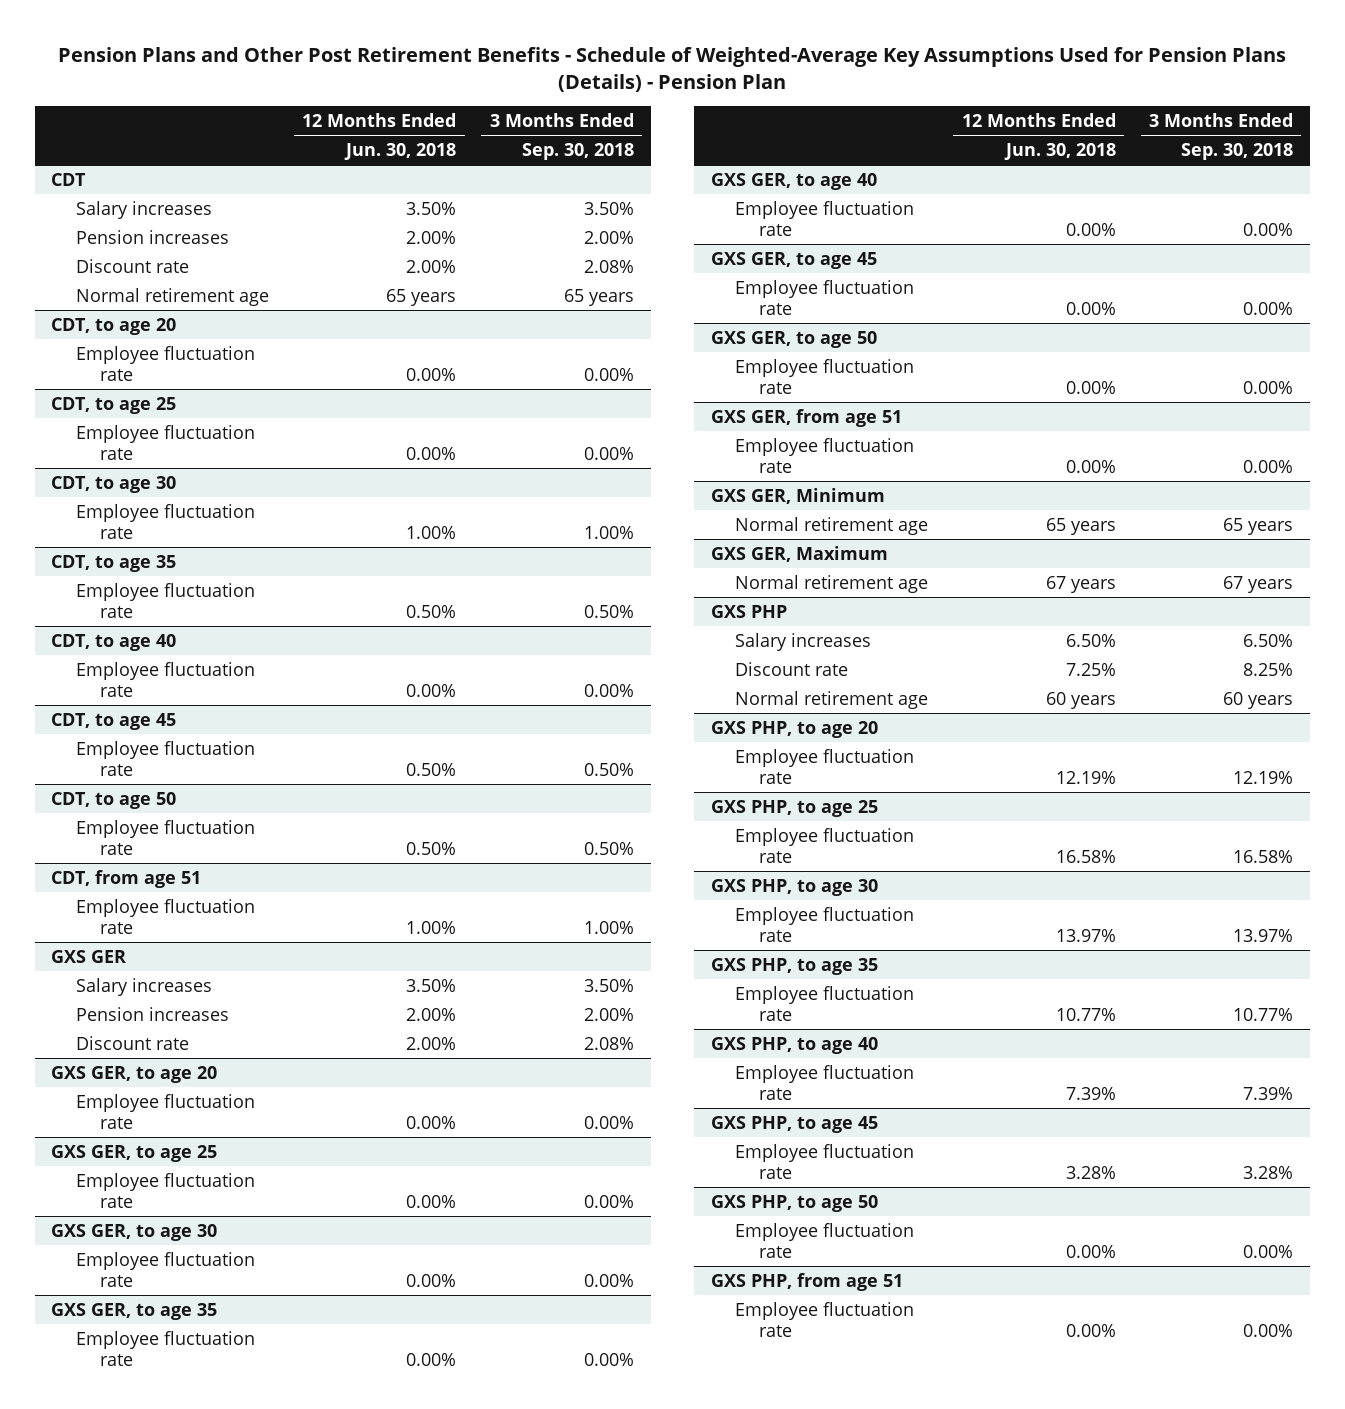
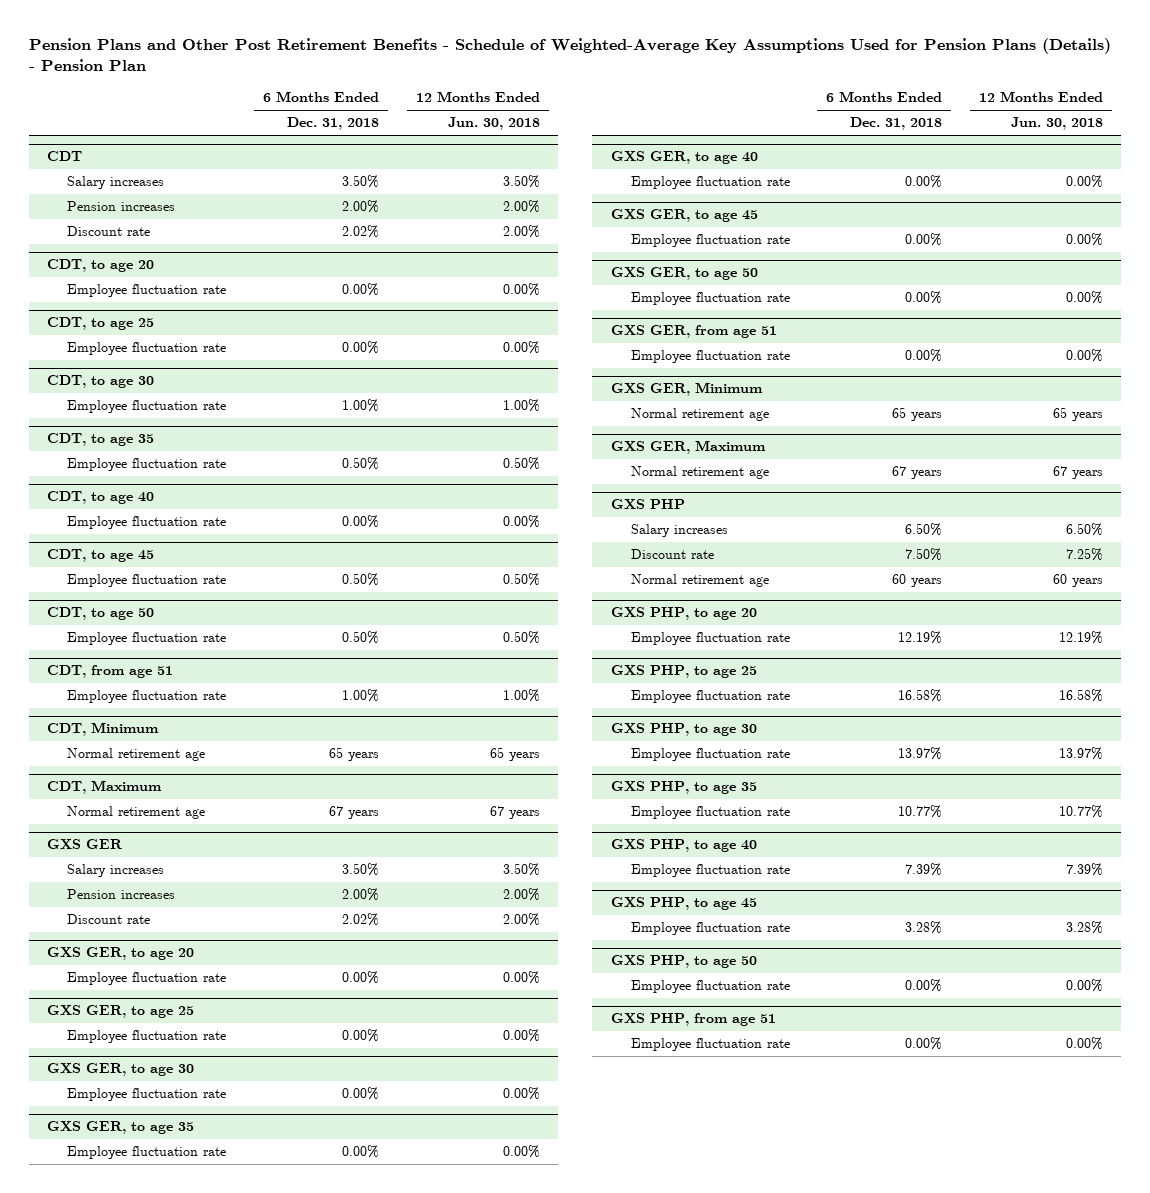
- | 12 Months Ended Jun. 30, 2018 | 3 Months Ended Sep. 30, 2018
+ | 6 Months Ended Dec. 31, 2018 | 12 Months Ended Jun. 30, 2018
@ CDT
- Normal retirement age | 65 years | 65 years
+ CDT, Minimum
+ Normal retirement age | 65 years | 65 years
+ CDT, Maximum
+ Normal retirement age | 67 years | 67 years

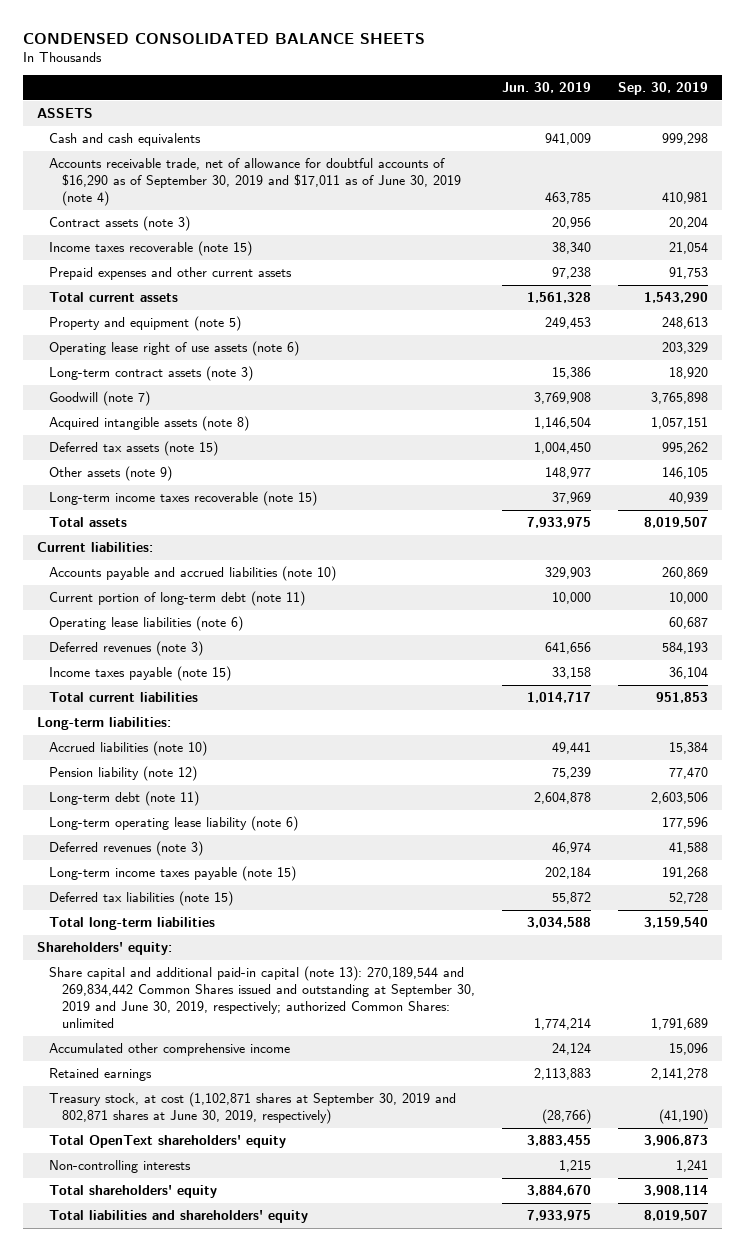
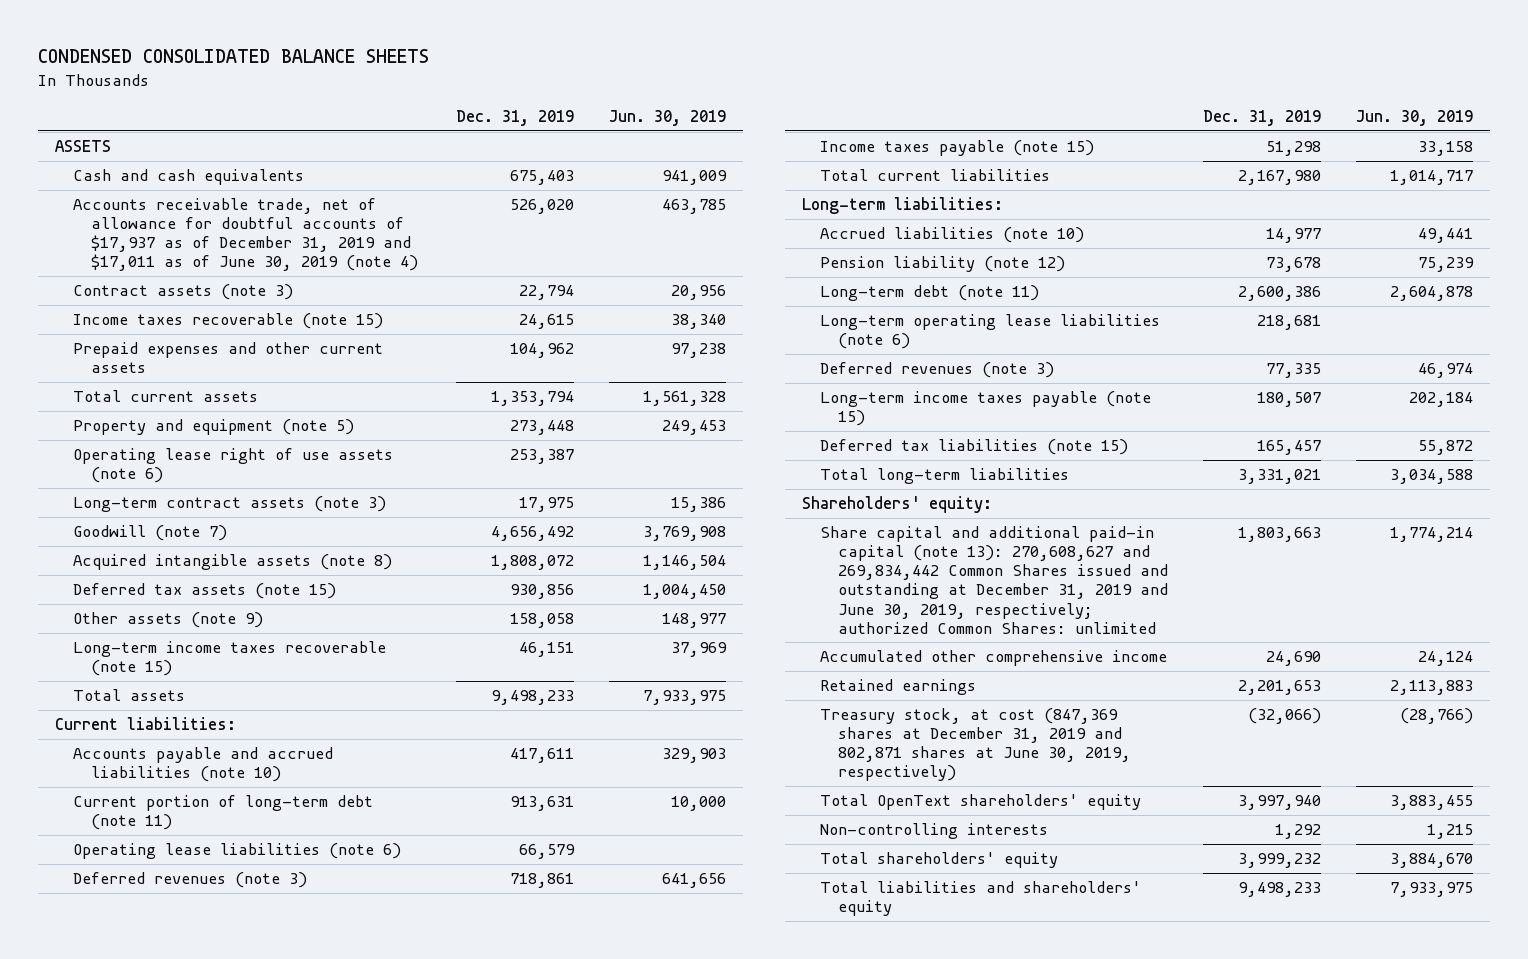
- | Jun. 30, 2019 | Sep. 30, 2019
+ | Dec. 31, 2019 | Jun. 30, 2019
- Accounts receivable trade, net of allowance for doubtful accounts of $16,290 as of September 30, 2019 and $17,011 as of June 30, 2019 (note 4) | 463,785 | 410,981
+ Accounts receivable trade, net of allowance for doubtful accounts of $17,937 as of December 31, 2019 and $17,011 as of June 30, 2019 (note 4) | 526,020 | 463,785
- Long-term operating lease liability (note 6) | | 177,596
+ Long-term operating lease liabilities (note 6) | 218,681 |
- Share capital and additional paid-in capital (note 13): 270,189,544 and 269,834,442 Common Shares issued and outstanding at September 30, 2019 and June 30, 2019, respectively; authorized Common Shares: unlimited | 1,774,214 | 1,791,689
+ Share capital and additional paid-in capital (note 13): 270,608,627 and 269,834,442 Common Shares issued and outstanding at December 31, 2019 and June 30, 2019, respectively; authorized Common Shares: unlimited | 1,803,663 | 1,774,214
- Treasury stock, at cost (1,102,871 shares at September 30, 2019 and 802,871 shares at June 30, 2019, respectively) | (28,766) | (41,190)
+ Treasury stock, at cost (847,369 shares at December 31, 2019 and 802,871 shares at June 30, 2019, respectively) | (32,066) | (28,766)

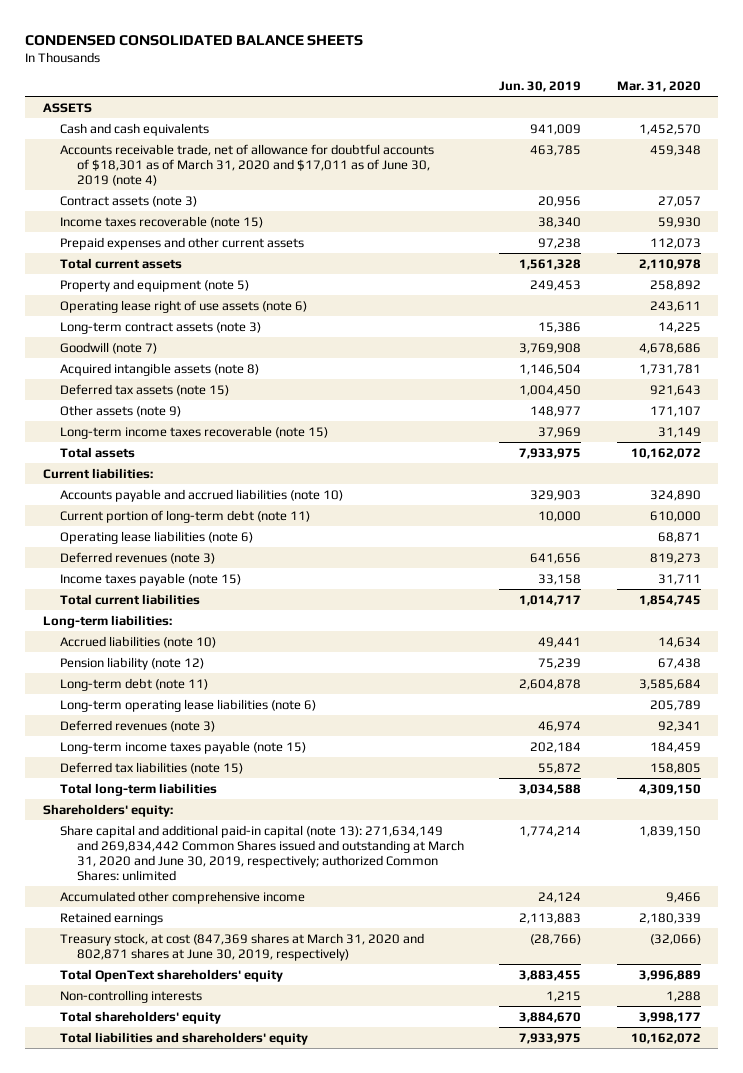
- | Dec. 31, 2019 | Jun. 30, 2019
+ | Jun. 30, 2019 | Mar. 31, 2020
- Accounts receivable trade, net of allowance for doubtful accounts of $17,937 as of December 31, 2019 and $17,011 as of June 30, 2019 (note 4) | 526,020 | 463,785
+ Accounts receivable trade, net of allowance for doubtful accounts of $18,301 as of March 31, 2020 and $17,011 as of June 30, 2019 (note 4) | 463,785 | 459,348
- Share capital and additional paid-in capital (note 13): 270,608,627 and 269,834,442 Common Shares issued and outstanding at December 31, 2019 and June 30, 2019, respectively; authorized Common Shares: unlimited | 1,803,663 | 1,774,214
+ Share capital and additional paid-in capital (note 13): 271,634,149 and 269,834,442 Common Shares issued and outstanding at March 31, 2020 and June 30, 2019, respectively; authorized Common Shares: unlimited | 1,774,214 | 1,839,150
- Treasury stock, at cost (847,369 shares at December 31, 2019 and 802,871 shares at June 30, 2019, respectively) | (32,066) | (28,766)
+ Treasury stock, at cost (847,369 shares at March 31, 2020 and 802,871 shares at June 30, 2019, respectively) | (28,766) | (32,066)

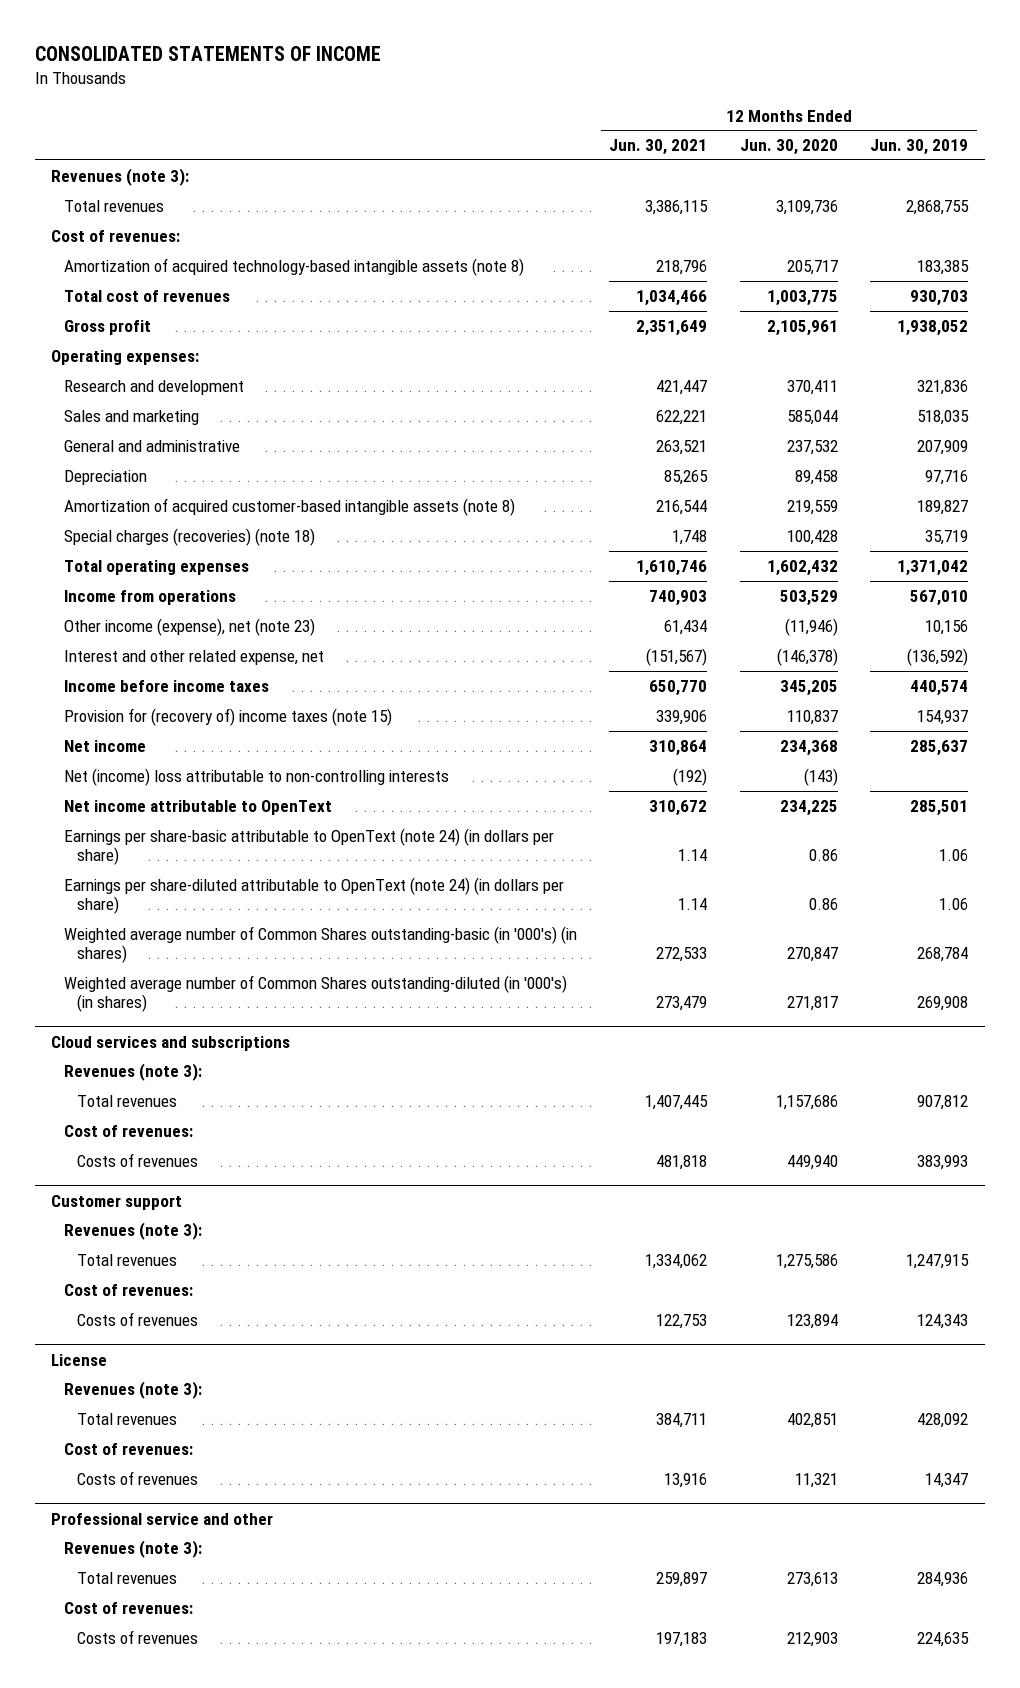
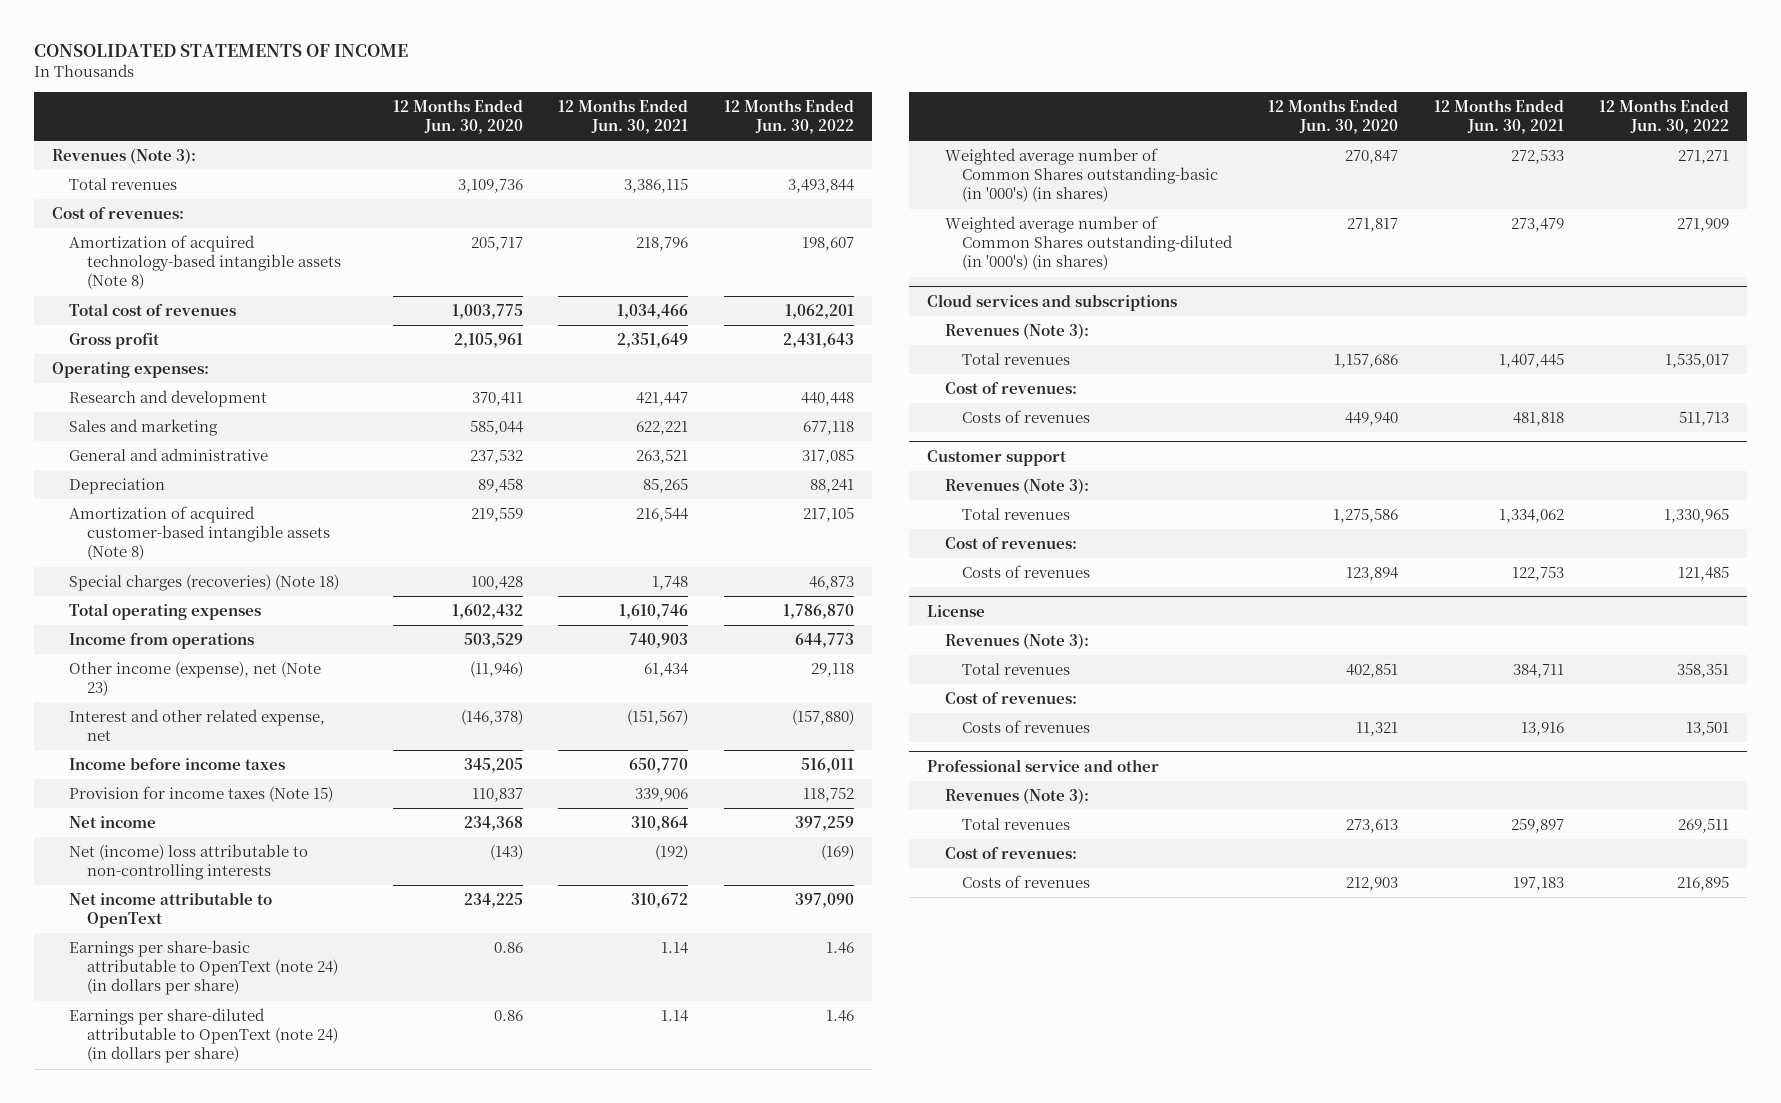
- | 12 Months Ended Jun. 30, 2021 | 12 Months Ended Jun. 30, 2020 | 12 Months Ended Jun. 30, 2019
+ | 12 Months Ended Jun. 30, 2020 | 12 Months Ended Jun. 30, 2021 | 12 Months Ended Jun. 30, 2022
- Revenues (note 3):
+ Revenues (Note 3):
- Amortization of acquired technology-based intangible assets (note 8) | 218,796 | 205,717 | 183,385
+ Amortization of acquired technology-based intangible assets (Note 8) | 205,717 | 218,796 | 198,607
- Amortization of acquired customer-based intangible assets (note 8) | 216,544 | 219,559 | 189,827
- Special charges (recoveries) (note 18) | 1,748 | 100,428 | 35,719
+ Amortization of acquired customer-based intangible assets (Note 8) | 219,559 | 216,544 | 217,105
+ Special charges (recoveries) (Note 18) | 100,428 | 1,748 | 46,873
- Other income (expense), net (note 23) | 61,434 | (11,946) | 10,156
+ Other income (expense), net (Note 23) | (11,946) | 61,434 | 29,118
- Provision for (recovery of) income taxes (note 15) | 339,906 | 110,837 | 154,937
+ Provision for income taxes (Note 15) | 110,837 | 339,906 | 118,752
@ Cloud services and subscriptions
- Revenues (note 3):
+ Revenues (Note 3):
@ Customer support
- Revenues (note 3):
+ Revenues (Note 3):
@ License
- Revenues (note 3):
+ Revenues (Note 3):
@ Professional service and other
- Revenues (note 3):
+ Revenues (Note 3):

